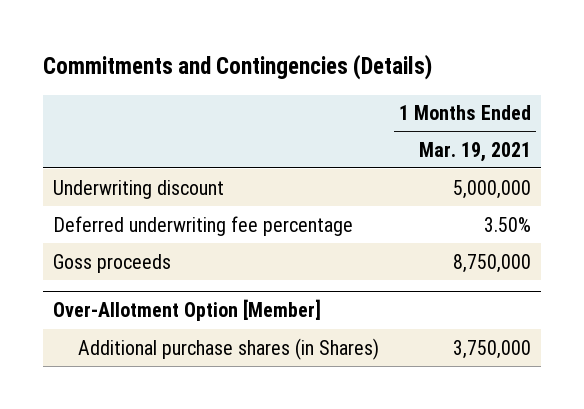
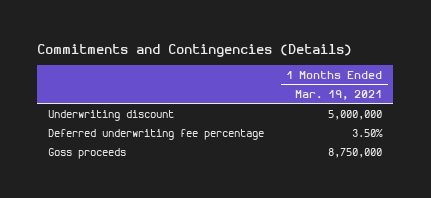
- Over-Allotment Option [Member]
- Additional purchase shares (in Shares) | 3,750,000

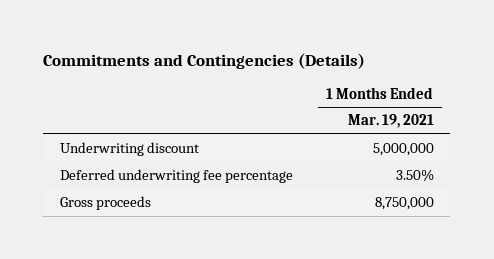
- Goss proceeds | 8,750,000
+ Gross proceeds | 8,750,000

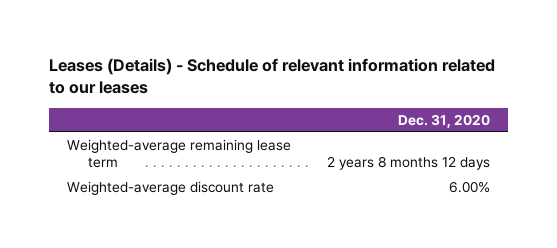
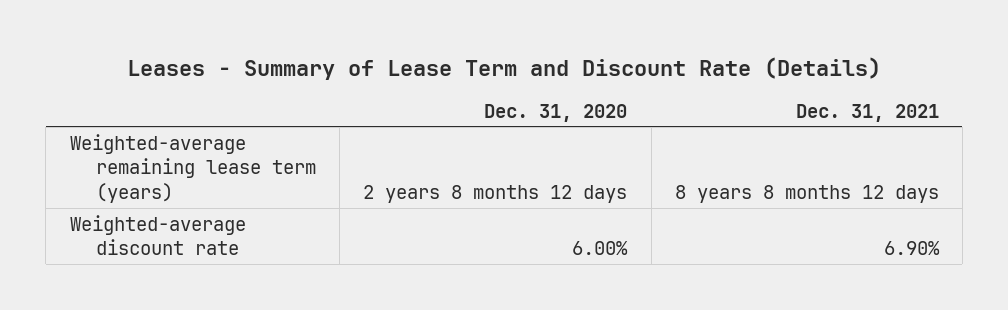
- Leases (Details) - Schedule of relevant information related to our leases
+ Leases - Summary of Lease Term and Discount Rate (Details)
- | Dec. 31, 2020
+ | Dec. 31, 2020 | Dec. 31, 2021
- Weighted-average remaining lease term | 2 years 8 months 12 days
+ Weighted-average remaining lease term (years) | 2 years 8 months 12 days | 8 years 8 months 12 days

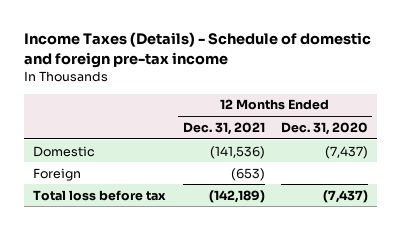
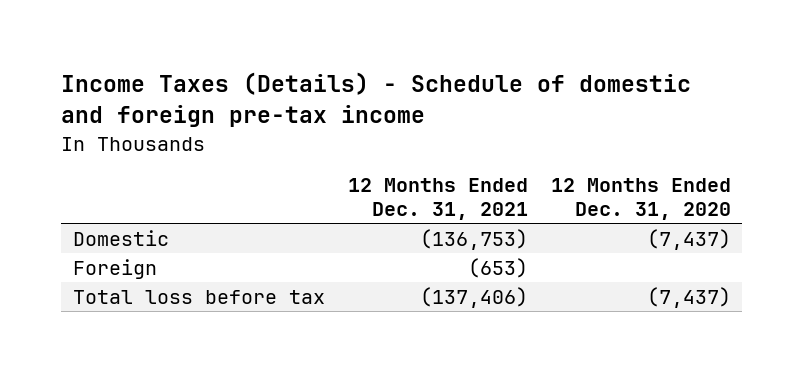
- Domestic | (141,536) | (7,437)
+ Domestic | (136,753) | (7,437)
- Total loss before tax | (142,189) | (7,437)
+ Total loss before tax | (137,406) | (7,437)

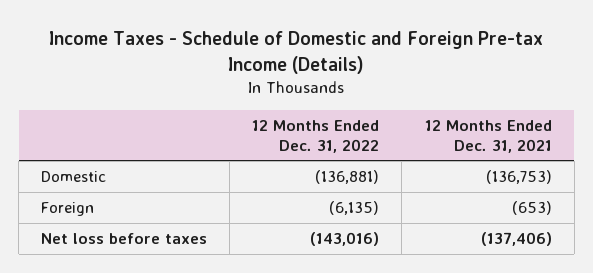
- Income Taxes (Details) - Schedule of domestic and foreign pre-tax income
+ Income Taxes - Schedule of Domestic and Foreign Pre-tax Income (Details)
- | 12 Months Ended Dec. 31, 2021 | 12 Months Ended Dec. 31, 2020
+ | 12 Months Ended Dec. 31, 2022 | 12 Months Ended Dec. 31, 2021
- Total loss before tax | (137,406) | (7,437)
+ Net loss before taxes | (143,016) | (137,406)

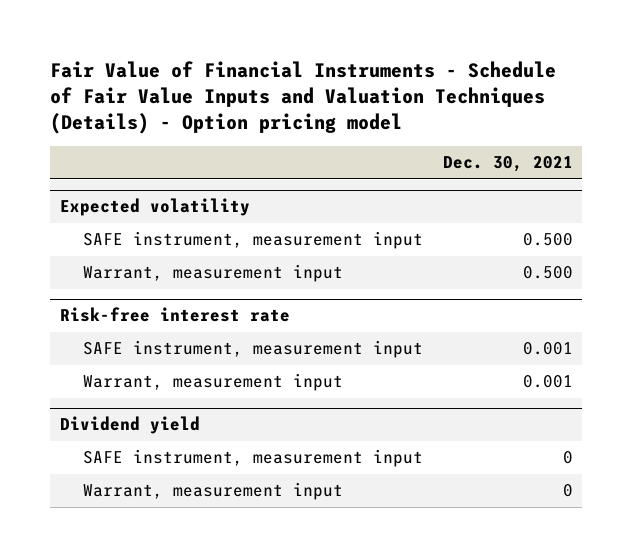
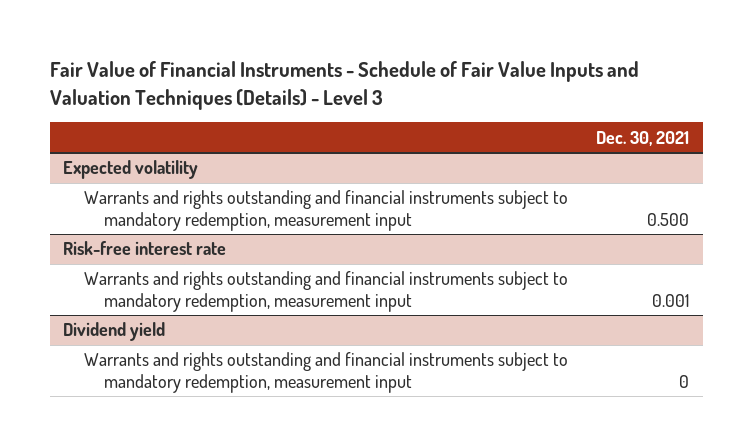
- Fair Value of Financial Instruments - Schedule of Fair Value Inputs and Valuation Techniques (Details) - Option pricing model
+ Fair Value of Financial Instruments - Schedule of Fair Value Inputs and Valuation Techniques (Details) - Level 3
@ Expected volatility
- SAFE instrument, measurement input | 0.500
- Warrant, measurement input | 0.500
+ Warrants and rights outstanding and financial instruments subject to mandatory redemption, measurement input | 0.500
@ Risk-free interest rate
- SAFE instrument, measurement input | 0.001
- Warrant, measurement input | 0.001
+ Warrants and rights outstanding and financial instruments subject to mandatory redemption, measurement input | 0.001
@ Dividend yield
- SAFE instrument, measurement input | 0
- Warrant, measurement input | 0
+ Warrants and rights outstanding and financial instruments subject to mandatory redemption, measurement input | 0

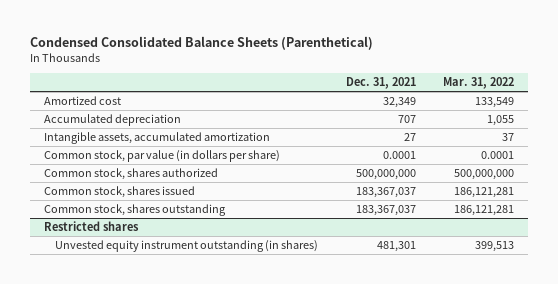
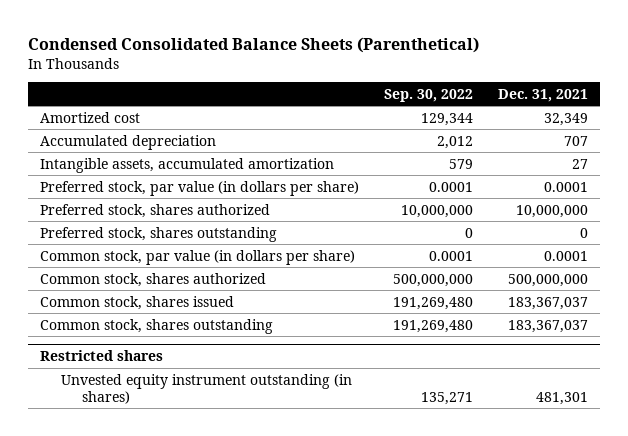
- | Dec. 31, 2021 | Mar. 31, 2022
+ | Sep. 30, 2022 | Dec. 31, 2021
+ Preferred stock, par value (in dollars per share) | 0.0001 | 0.0001
+ Preferred stock, shares authorized | 10,000,000 | 10,000,000
+ Preferred stock, shares outstanding | 0 | 0

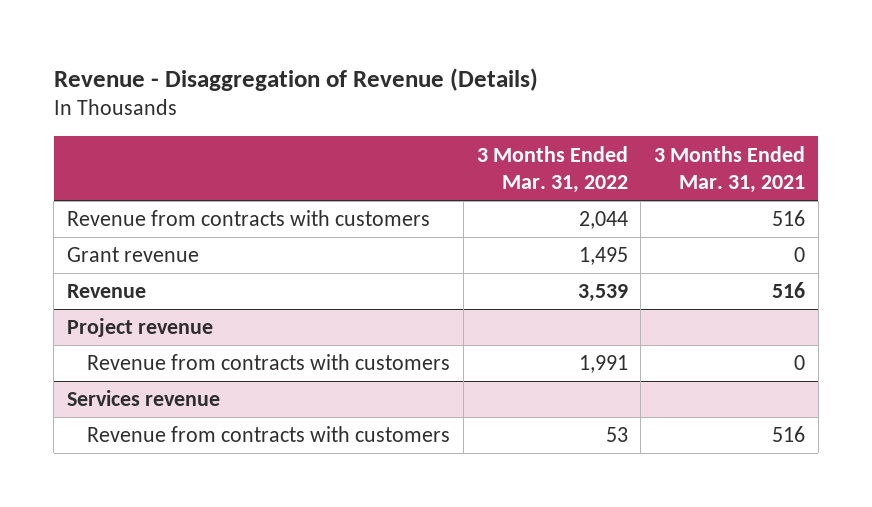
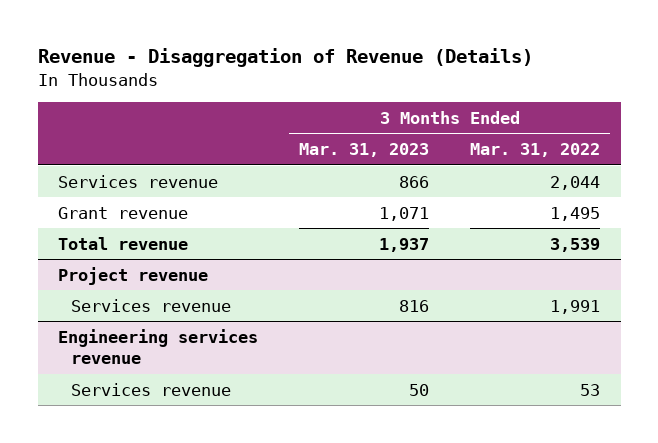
- | 3 Months Ended Mar. 31, 2022 | 3 Months Ended Mar. 31, 2021
+ | 3 Months Ended Mar. 31, 2023 | 3 Months Ended Mar. 31, 2022
- Revenue from contracts with customers | 2,044 | 516
+ Services revenue | 866 | 2,044
- Revenue | 3,539 | 516
+ Total revenue | 1,937 | 3,539
@ Project revenue
- Revenue from contracts with customers | 1,991 | 0
- Services revenue
- Revenue from contracts with customers | 53 | 516
@ Project revenue
+ Services revenue | 816 | 1,991
+ Engineering services revenue
+ Services revenue | 50 | 53

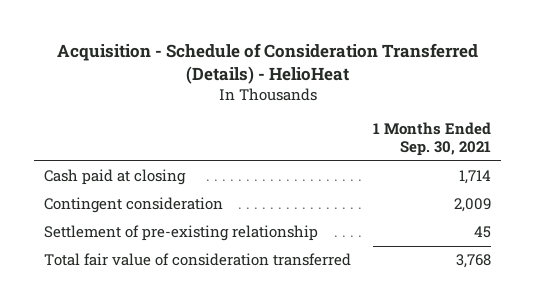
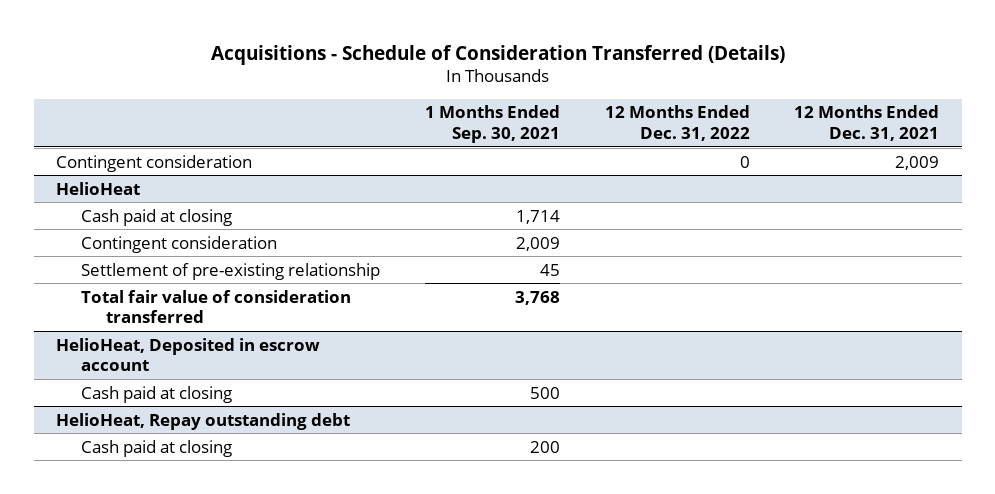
- Acquisition - Schedule of Consideration Transferred (Details) - HelioHeat
+ Acquisitions - Schedule of Consideration Transferred (Details)
- | 1 Months Ended Sep. 30, 2021
+ | 1 Months Ended Sep. 30, 2021 | 12 Months Ended Dec. 31, 2022 | 12 Months Ended Dec. 31, 2021
+ Contingent consideration | | 0 | 2,009
+ HelioHeat
+ HelioHeat, Deposited in escrow account
+ Cash paid at closing | 500 | |
+ HelioHeat, Repay outstanding debt
+ Cash paid at closing | 200 | |

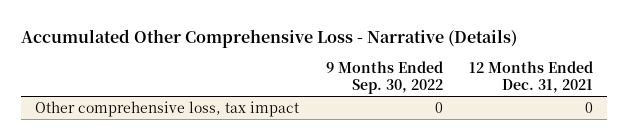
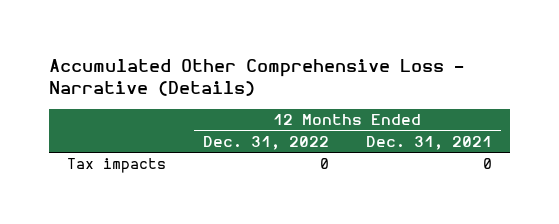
- | 9 Months Ended Sep. 30, 2022 | 12 Months Ended Dec. 31, 2021
+ | 12 Months Ended Dec. 31, 2022 | 12 Months Ended Dec. 31, 2021
- Other comprehensive loss, tax impact | 0 | 0
+ Tax impacts | 0 | 0

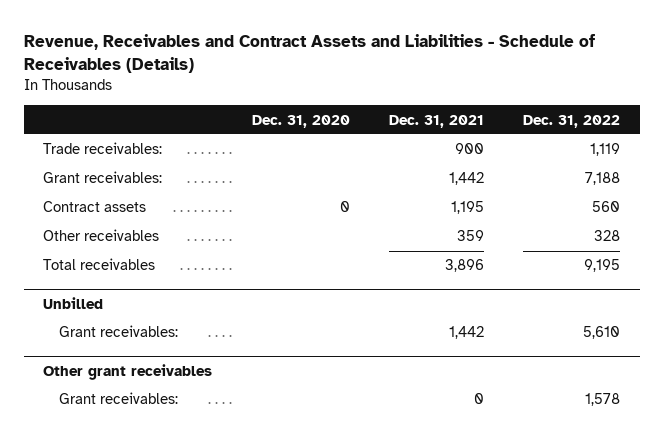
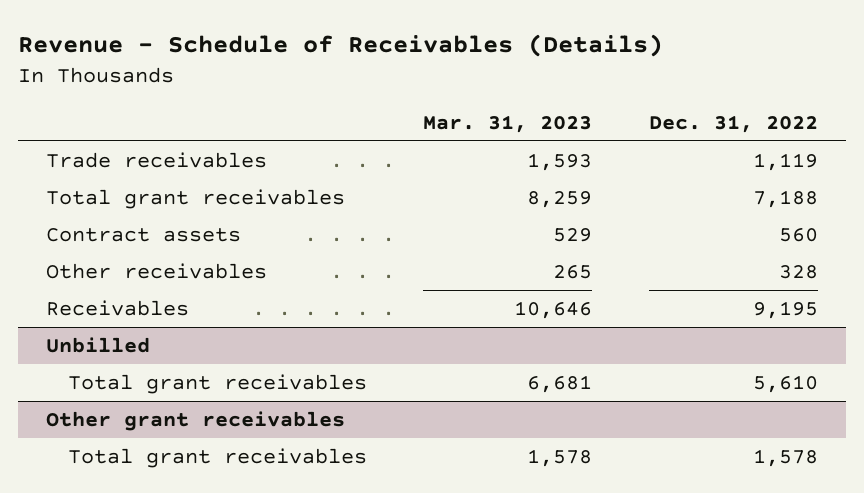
- Revenue, Receivables and Contract Assets and Liabilities - Schedule of Receivables (Details)
+ Revenue - Schedule of Receivables (Details)
- | Dec. 31, 2020 | Dec. 31, 2021 | Dec. 31, 2022
+ | Mar. 31, 2023 | Dec. 31, 2022
- Trade receivables: | | 900 | 1,119
- Grant receivables: | | 1,442 | 7,188
+ Trade receivables | 1,593 | 1,119
+ Total grant receivables | 8,259 | 7,188
- Total receivables | | 3,896 | 9,195
+ Receivables | 10,646 | 9,195
@ Unbilled
- Grant receivables: | | 1,442 | 5,610
+ Total grant receivables | 6,681 | 5,610
@ Other grant receivables
- Grant receivables: | | 0 | 1,578
+ Total grant receivables | 1,578 | 1,578

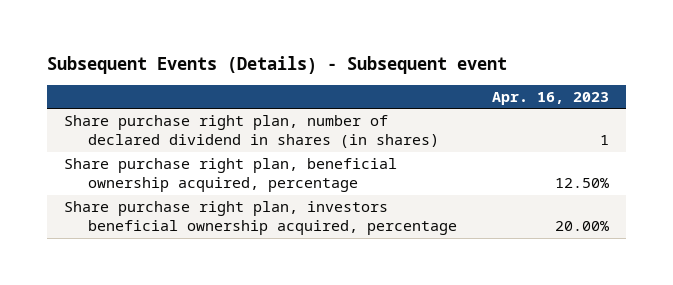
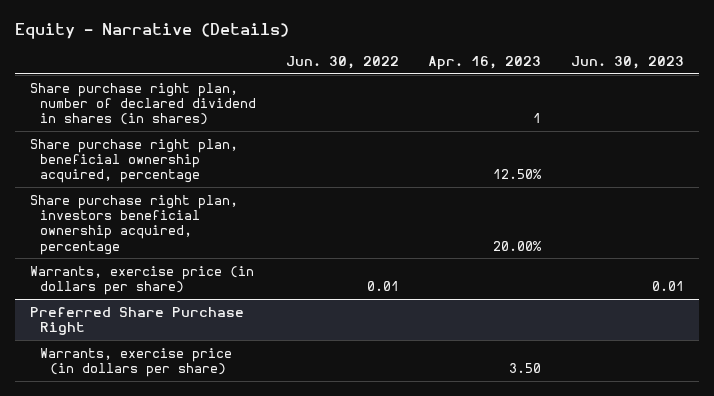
- Subsequent Events (Details) - Subsequent event
+ Equity - Narrative (Details)
- | Apr. 16, 2023
+ | Jun. 30, 2022 | Apr. 16, 2023 | Jun. 30, 2023
+ Warrants, exercise price (in dollars per share) | 0.01 | | 0.01
+ Preferred Share Purchase Right
+ Warrants, exercise price (in dollars per share) | | 3.50 |

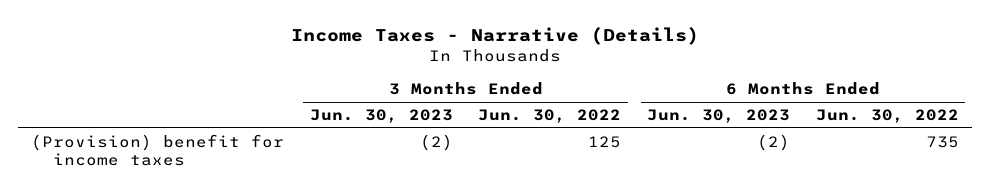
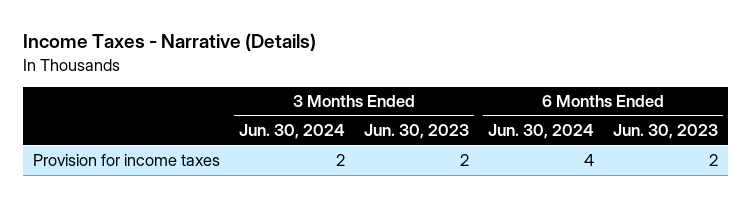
- | 3 Months Ended Jun. 30, 2023 | 3 Months Ended Jun. 30, 2022 | 6 Months Ended Jun. 30, 2023 | 6 Months Ended Jun. 30, 2022
+ | 3 Months Ended Jun. 30, 2024 | 3 Months Ended Jun. 30, 2023 | 6 Months Ended Jun. 30, 2024 | 6 Months Ended Jun. 30, 2023
- (Provision) benefit for income taxes | (2) | 125 | (2) | 735
+ Provision for income taxes | 2 | 2 | 4 | 2

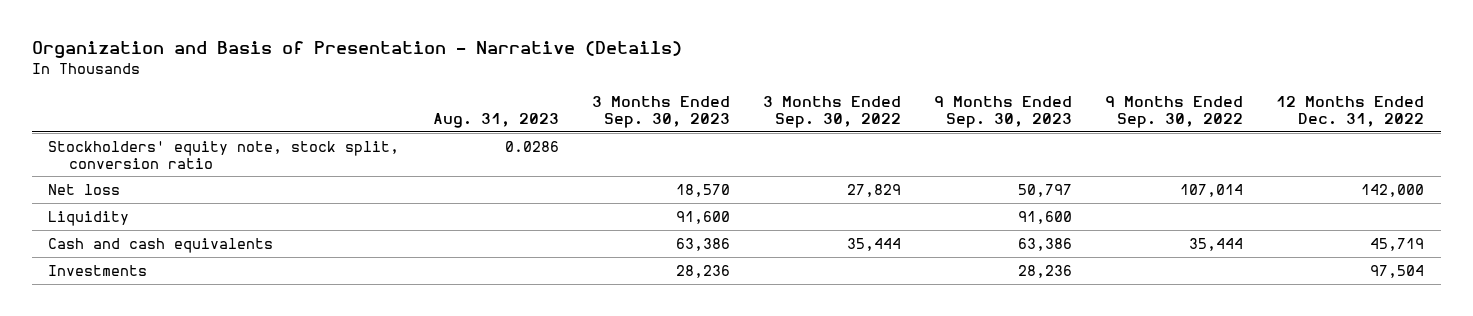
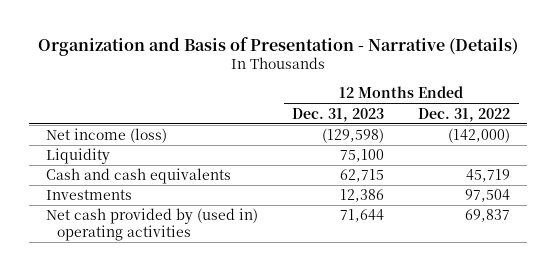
- | Aug. 31, 2023 | 3 Months Ended Sep. 30, 2023 | 3 Months Ended Sep. 30, 2022 | 9 Months Ended Sep. 30, 2023 | 9 Months Ended Sep. 30, 2022 | 12 Months Ended Dec. 31, 2022
+ | 12 Months Ended Dec. 31, 2023 | 12 Months Ended Dec. 31, 2022
- Stockholders' equity note, stock split, conversion ratio | 0.0286 | | | | |
- Net loss | | 18,570 | 27,829 | 50,797 | 107,014 | 142,000
+ Net income (loss) | (129,598) | (142,000)
+ Net cash provided by (used in) operating activities | 71,644 | 69,837

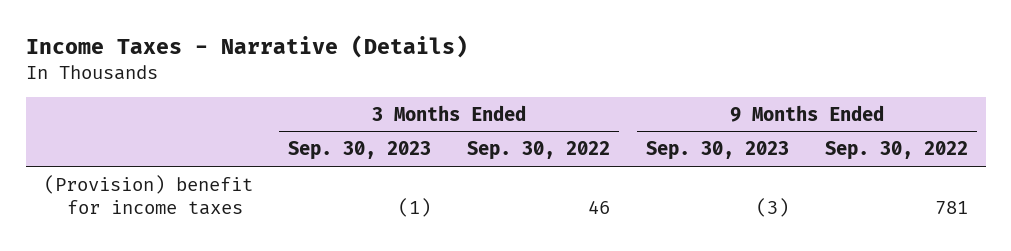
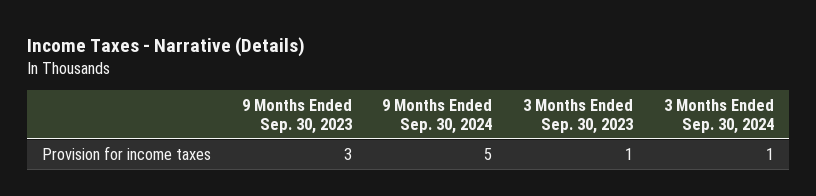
- | 3 Months Ended Sep. 30, 2023 | 3 Months Ended Sep. 30, 2022 | 9 Months Ended Sep. 30, 2023 | 9 Months Ended Sep. 30, 2022
+ | 9 Months Ended Sep. 30, 2023 | 9 Months Ended Sep. 30, 2024 | 3 Months Ended Sep. 30, 2023 | 3 Months Ended Sep. 30, 2024
- (Provision) benefit for income taxes | (1) | 46 | (3) | 781
+ Provision for income taxes | 3 | 5 | 1 | 1

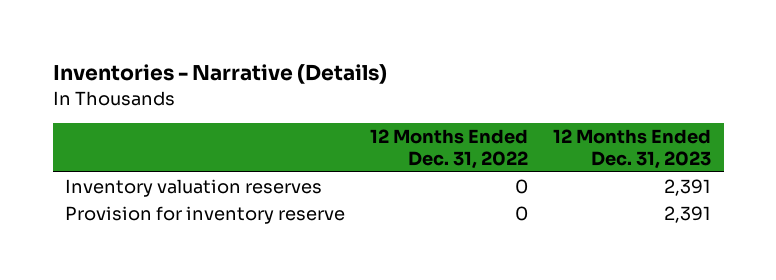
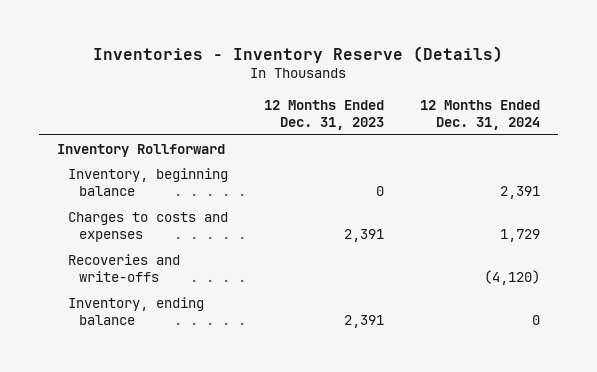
- Inventories - Narrative (Details)
+ Inventories - Inventory Reserve (Details)
- | 12 Months Ended Dec. 31, 2022 | 12 Months Ended Dec. 31, 2023
+ | 12 Months Ended Dec. 31, 2023 | 12 Months Ended Dec. 31, 2024
- Inventory valuation reserves | 0 | 2,391
- Provision for inventory reserve | 0 | 2,391
+ Inventory Rollforward
+ Inventory, beginning balance | 0 | 2,391
+ Charges to costs and expenses | 2,391 | 1,729
+ Recoveries and write-offs | | (4,120)
+ Inventory, ending balance | 2,391 | 0

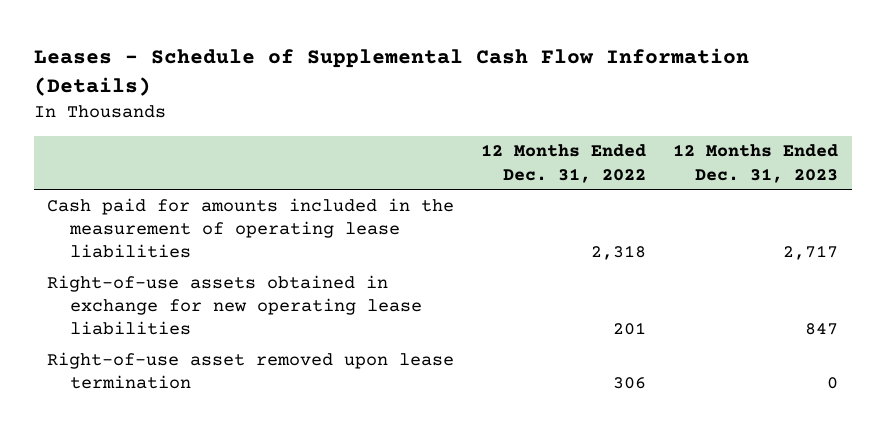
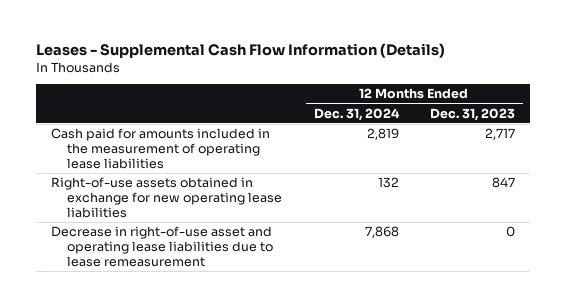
- Leases - Schedule of Supplemental Cash Flow Information (Details)
+ Leases - Supplemental Cash Flow Information (Details)
- | 12 Months Ended Dec. 31, 2022 | 12 Months Ended Dec. 31, 2023
+ | 12 Months Ended Dec. 31, 2024 | 12 Months Ended Dec. 31, 2023
- Right-of-use asset removed upon lease termination | 306 | 0
+ Decrease in right-of-use asset and operating lease liabilities due to lease remeasurement | 7,868 | 0

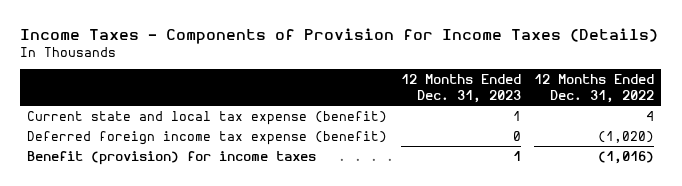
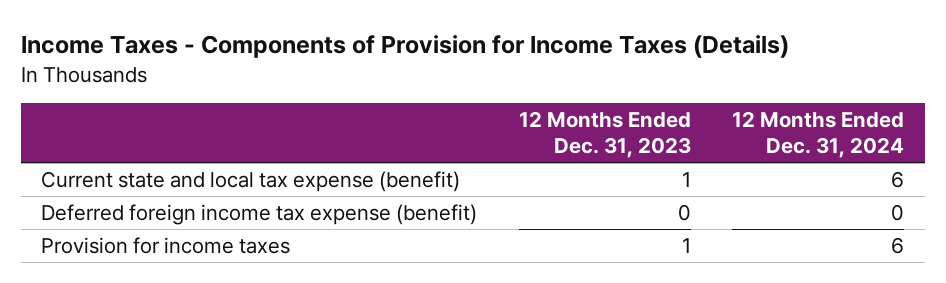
- | 12 Months Ended Dec. 31, 2023 | 12 Months Ended Dec. 31, 2022
+ | 12 Months Ended Dec. 31, 2023 | 12 Months Ended Dec. 31, 2024
- Benefit (provision) for income taxes | 1 | (1,016)
+ Provision for income taxes | 1 | 6

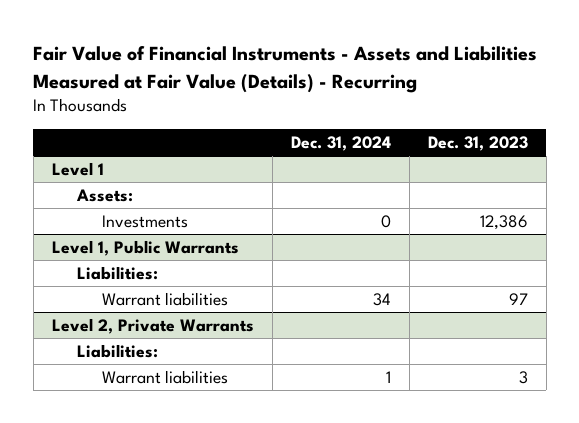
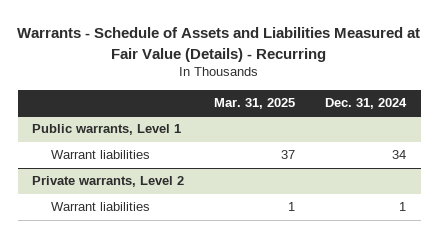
- Fair Value of Financial Instruments - Assets and Liabilities Measured at Fair Value (Details) - Recurring
+ Warrants - Schedule of Assets and Liabilities Measured at Fair Value (Details) - Recurring
- | Dec. 31, 2024 | Dec. 31, 2023
+ | Mar. 31, 2025 | Dec. 31, 2024
- Level 1
- Assets:
- Investments | 0 | 12,386
- Level 1, Public Warrants
- Liabilities:
+ Public warrants, Level 1
- Level 2, Private Warrants
- Liabilities:
+ Private warrants, Level 2

